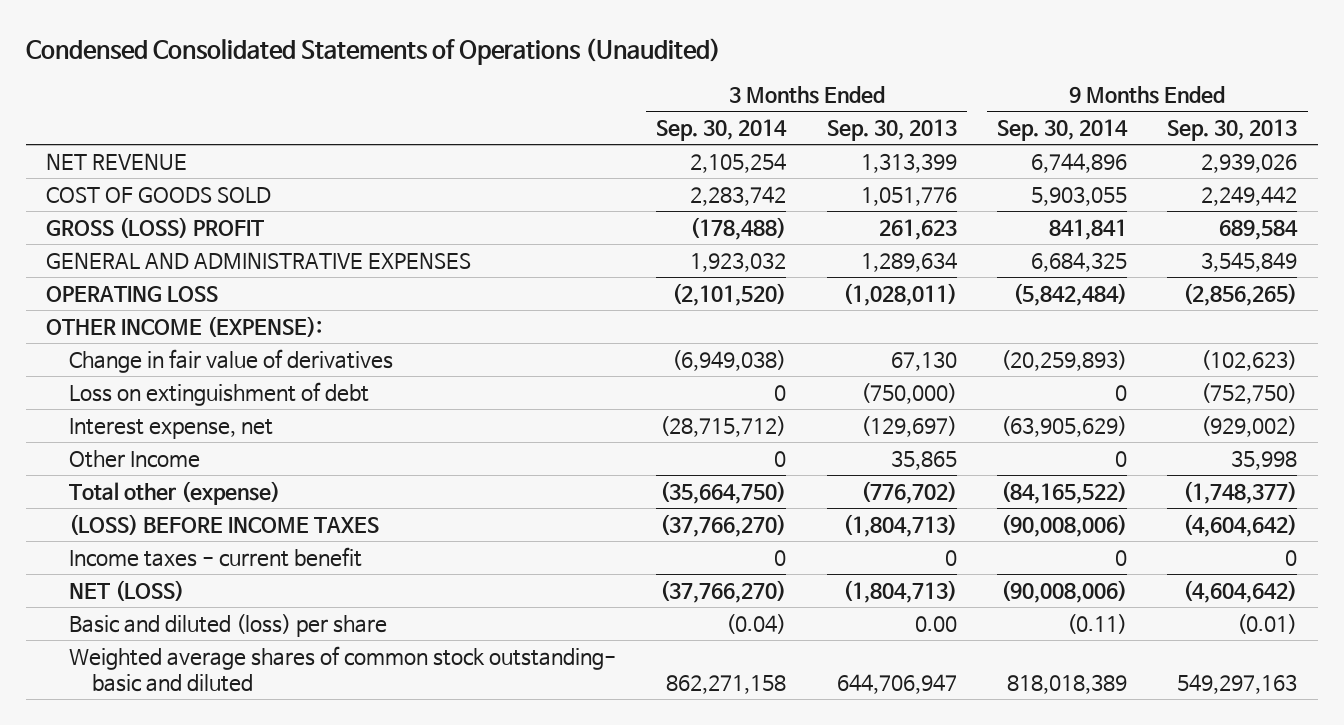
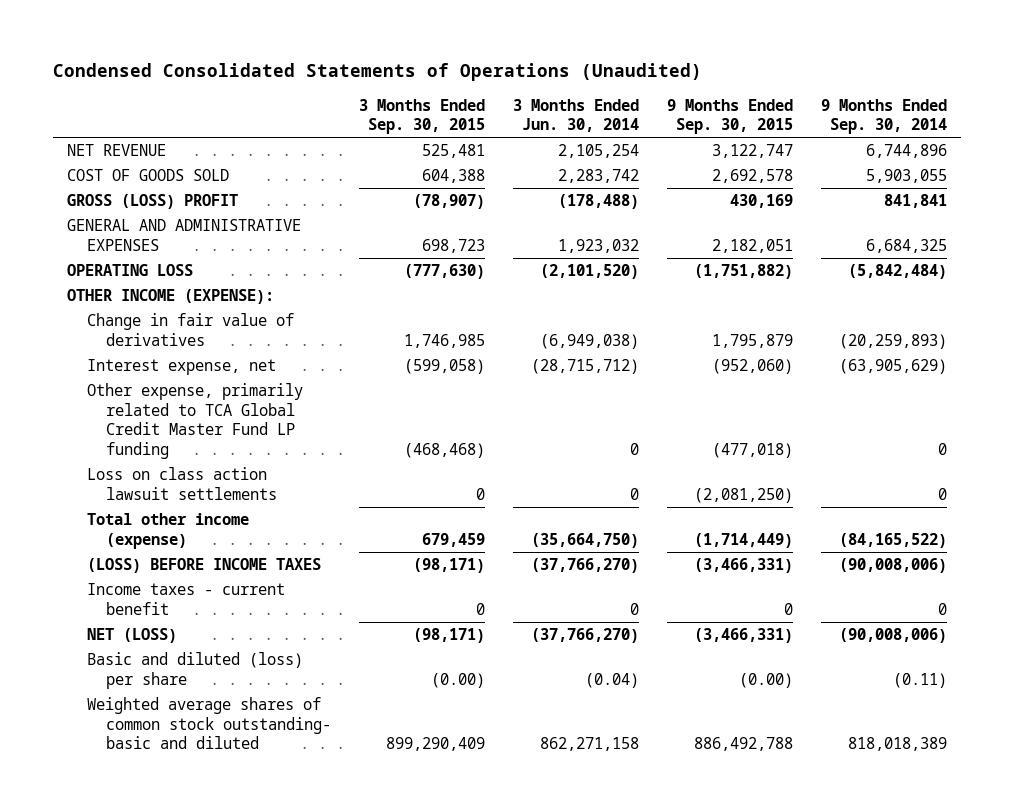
- | 3 Months Ended Sep. 30, 2014 | 3 Months Ended Sep. 30, 2013 | 9 Months Ended Sep. 30, 2014 | 9 Months Ended Sep. 30, 2013
+ | 3 Months Ended Sep. 30, 2015 | 3 Months Ended Jun. 30, 2014 | 9 Months Ended Sep. 30, 2015 | 9 Months Ended Sep. 30, 2014
- Loss on extinguishment of debt | 0 | (750,000) | 0 | (752,750)
- Other Income | 0 | 35,865 | 0 | 35,998
- Total other (expense) | (35,664,750) | (776,702) | (84,165,522) | (1,748,377)
+ Other expense, primarily related to TCA Global Credit Master Fund LP funding | (468,468) | 0 | (477,018) | 0
+ Loss on class action lawsuit settlements | 0 | 0 | (2,081,250) | 0
+ Total other income (expense) | 679,459 | (35,664,750) | (1,714,449) | (84,165,522)

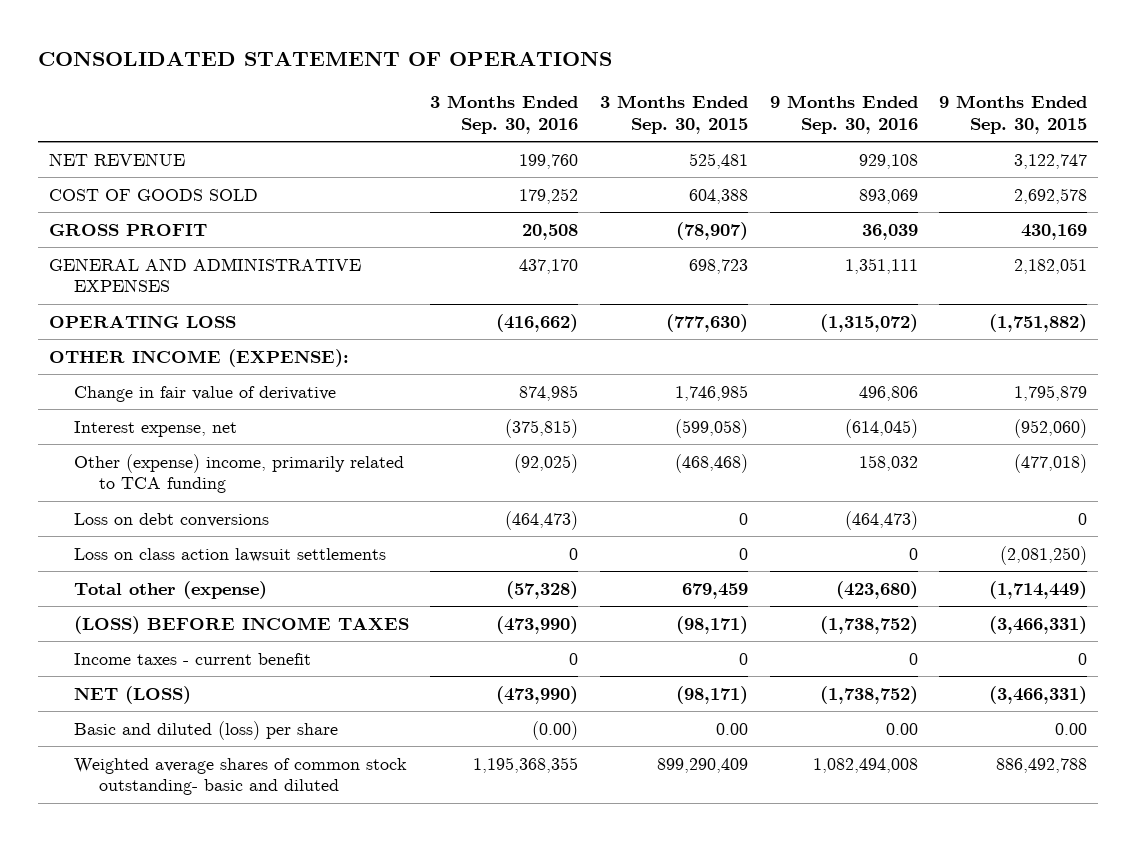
- Condensed Consolidated Statements of Operations (Unaudited)
+ CONSOLIDATED STATEMENT OF OPERATIONS
- | 3 Months Ended Sep. 30, 2015 | 3 Months Ended Jun. 30, 2014 | 9 Months Ended Sep. 30, 2015 | 9 Months Ended Sep. 30, 2014
+ | 3 Months Ended Sep. 30, 2016 | 3 Months Ended Sep. 30, 2015 | 9 Months Ended Sep. 30, 2016 | 9 Months Ended Sep. 30, 2015
- GROSS (LOSS) PROFIT | (78,907) | (178,488) | 430,169 | 841,841
+ GROSS PROFIT | 20,508 | (78,907) | 36,039 | 430,169
- Change in fair value of derivatives | 1,746,985 | (6,949,038) | 1,795,879 | (20,259,893)
+ Change in fair value of derivative | 874,985 | 1,746,985 | 496,806 | 1,795,879
- Other expense, primarily related to TCA Global Credit Master Fund LP funding | (468,468) | 0 | (477,018) | 0
+ Other (expense) income, primarily related to TCA funding | (92,025) | (468,468) | 158,032 | (477,018)
+ Loss on debt conversions | (464,473) | 0 | (464,473) | 0
- Total other income (expense) | 679,459 | (35,664,750) | (1,714,449) | (84,165,522)
+ Total other (expense) | (57,328) | 679,459 | (423,680) | (1,714,449)
- Basic and diluted (loss) per share | (0.00) | (0.04) | (0.00) | (0.11)
+ Basic and diluted (loss) per share | (0.00) | 0.00 | 0.00 | 0.00

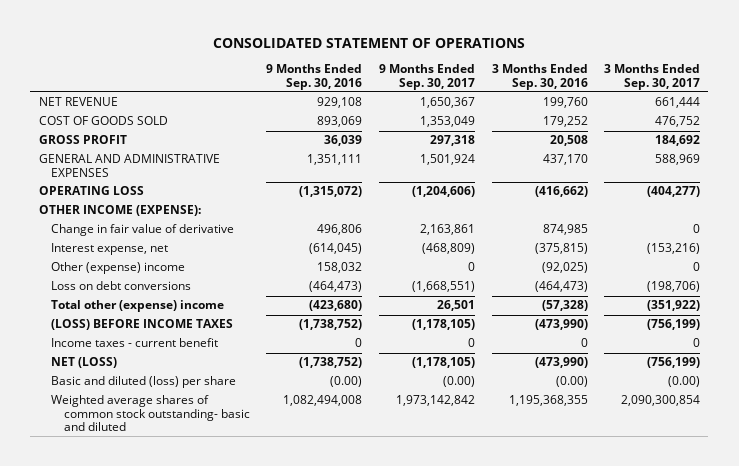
- | 3 Months Ended Sep. 30, 2016 | 3 Months Ended Sep. 30, 2015 | 9 Months Ended Sep. 30, 2016 | 9 Months Ended Sep. 30, 2015
+ | 9 Months Ended Sep. 30, 2016 | 9 Months Ended Sep. 30, 2017 | 3 Months Ended Sep. 30, 2016 | 3 Months Ended Sep. 30, 2017
- Other (expense) income, primarily related to TCA funding | (92,025) | (468,468) | 158,032 | (477,018)
+ Other (expense) income | 158,032 | 0 | (92,025) | 0
- Loss on class action lawsuit settlements | 0 | 0 | 0 | (2,081,250)
- Total other (expense) | (57,328) | 679,459 | (423,680) | (1,714,449)
+ Total other (expense) income | (423,680) | 26,501 | (57,328) | (351,922)
- Basic and diluted (loss) per share | (0.00) | 0.00 | 0.00 | 0.00
+ Basic and diluted (loss) per share | (0.00) | (0.00) | (0.00) | (0.00)

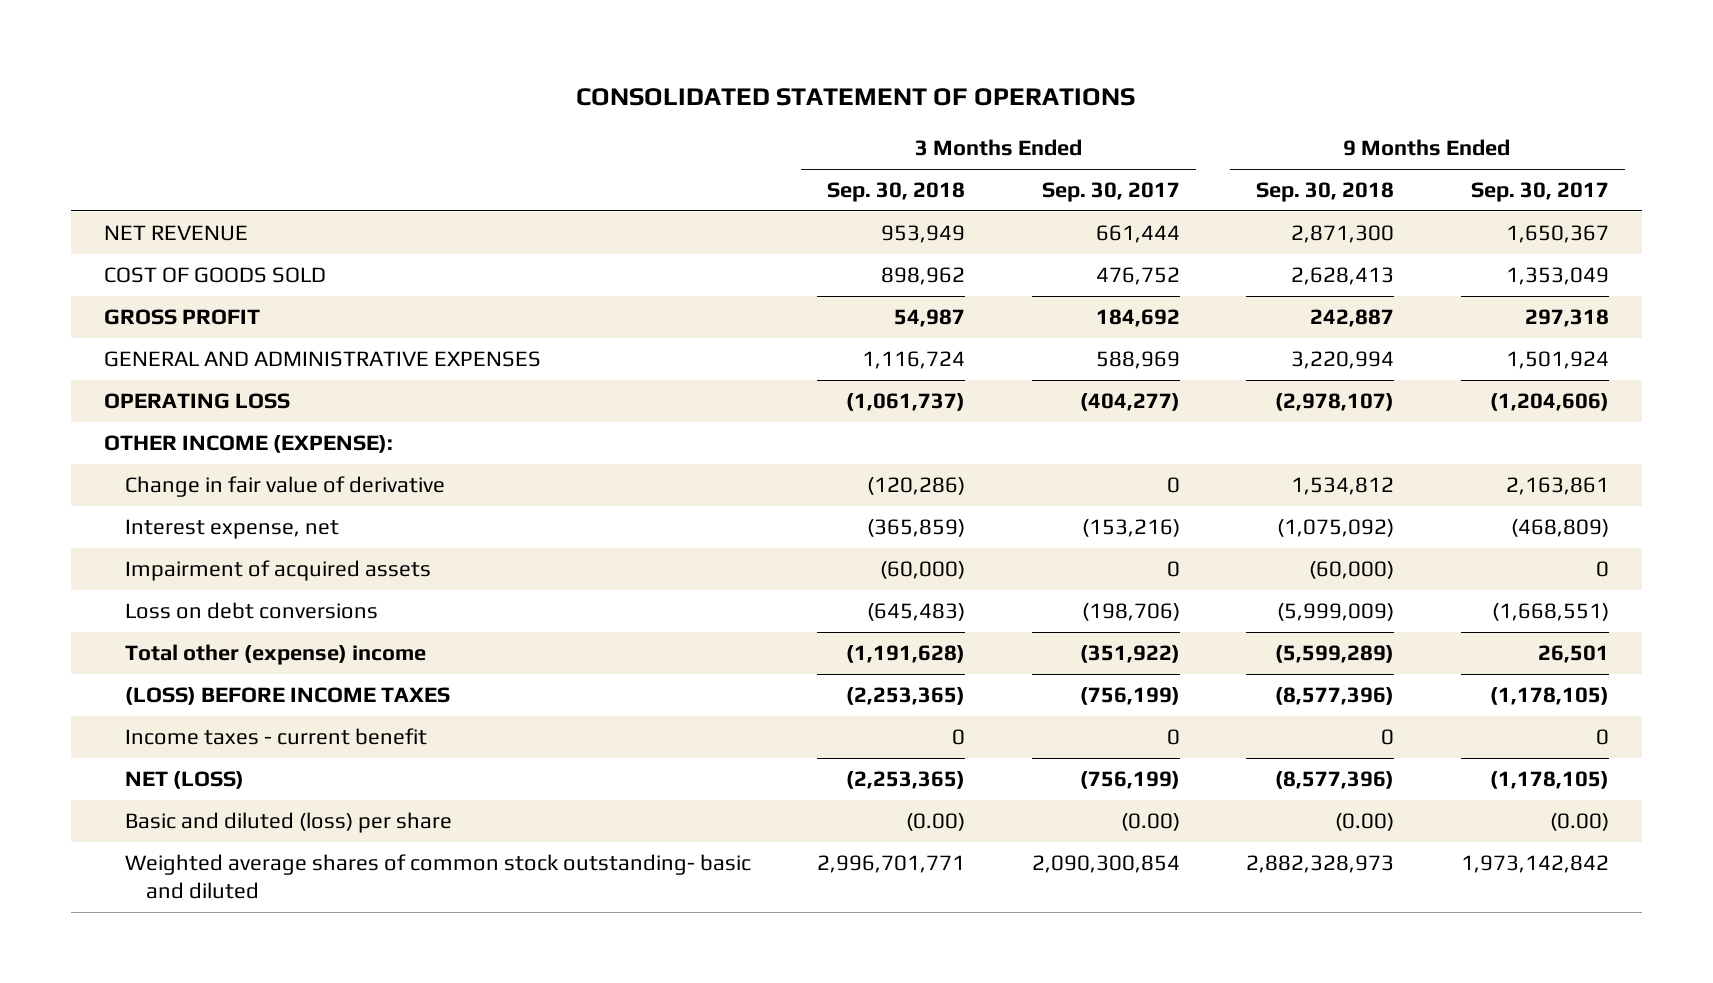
- | 9 Months Ended Sep. 30, 2016 | 9 Months Ended Sep. 30, 2017 | 3 Months Ended Sep. 30, 2016 | 3 Months Ended Sep. 30, 2017
+ | 3 Months Ended Sep. 30, 2018 | 3 Months Ended Sep. 30, 2017 | 9 Months Ended Sep. 30, 2018 | 9 Months Ended Sep. 30, 2017
- Other (expense) income | 158,032 | 0 | (92,025) | 0
+ Impairment of acquired assets | (60,000) | 0 | (60,000) | 0

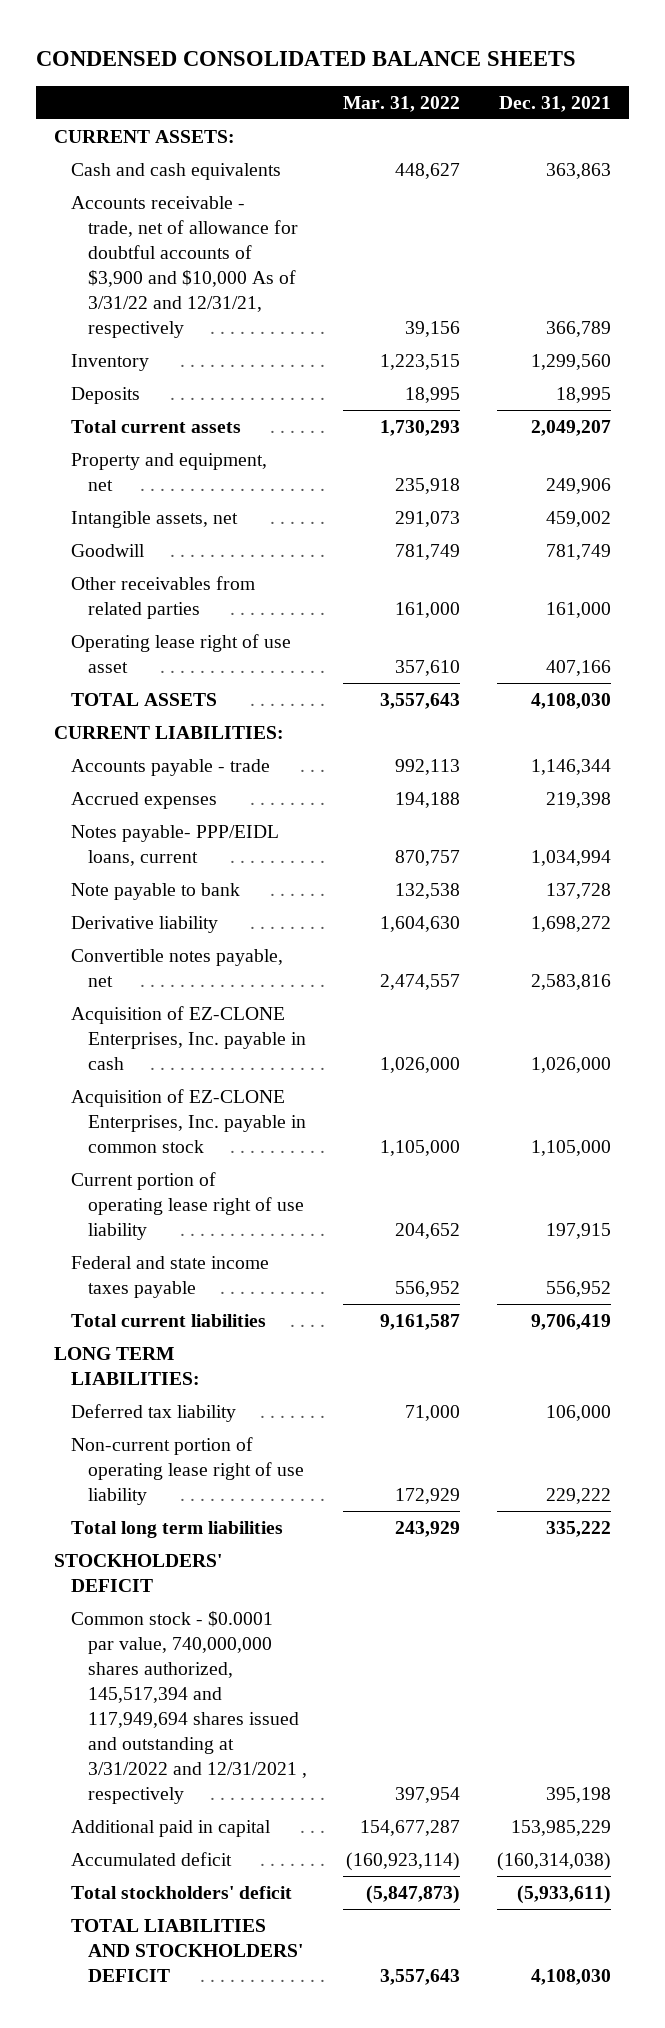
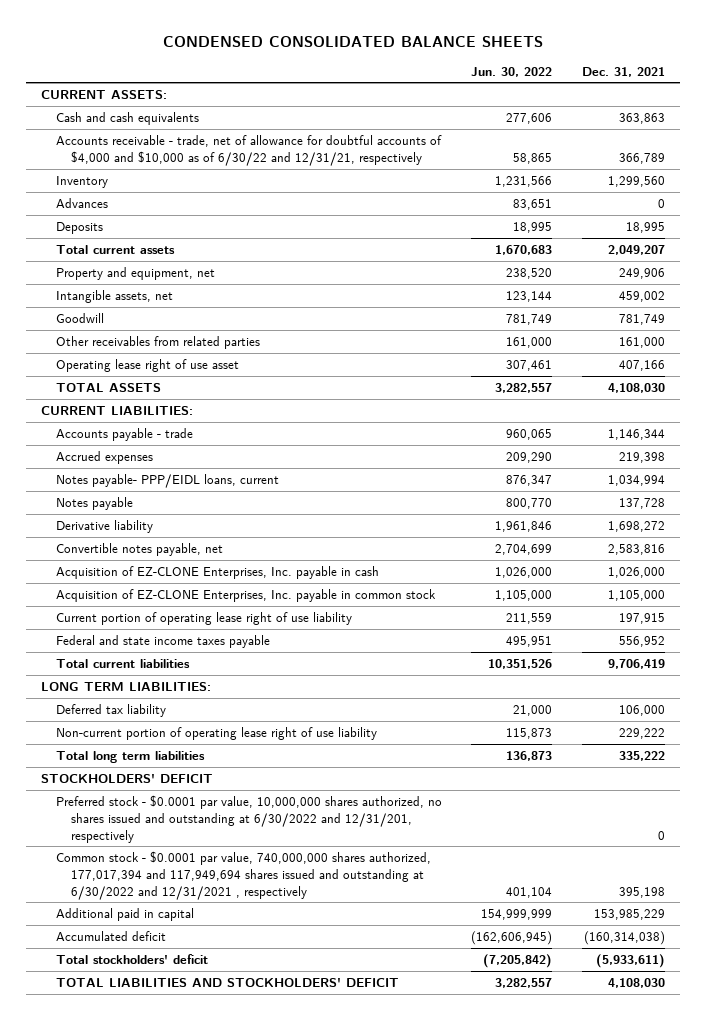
- | Mar. 31, 2022 | Dec. 31, 2021
+ | Jun. 30, 2022 | Dec. 31, 2021
- Accounts receivable - trade, net of allowance for doubtful accounts of $3,900 and $10,000 As of 3/31/22 and 12/31/21, respectively | 39,156 | 366,789
+ Accounts receivable - trade, net of allowance for doubtful accounts of $4,000 and $10,000 as of 6/30/22 and 12/31/21, respectively | 58,865 | 366,789
+ Advances | 83,651 | 0
- Note payable to bank | 132,538 | 137,728
+ Notes payable | 800,770 | 137,728
- Common stock - $0.0001 par value, 740,000,000 shares authorized, 145,517,394 and 117,949,694 shares issued and outstanding at 3/31/2022 and 12/31/2021 , respectively | 397,954 | 395,198
+ Preferred stock - $0.0001 par value, 10,000,000 shares authorized, no shares issued and outstanding at 6/30/2022 and 12/31/201, respectively | | 0
+ Common stock - $0.0001 par value, 740,000,000 shares authorized, 177,017,394 and 117,949,694 shares issued and outstanding at 6/30/2022 and 12/31/2021 , respectively | 401,104 | 395,198

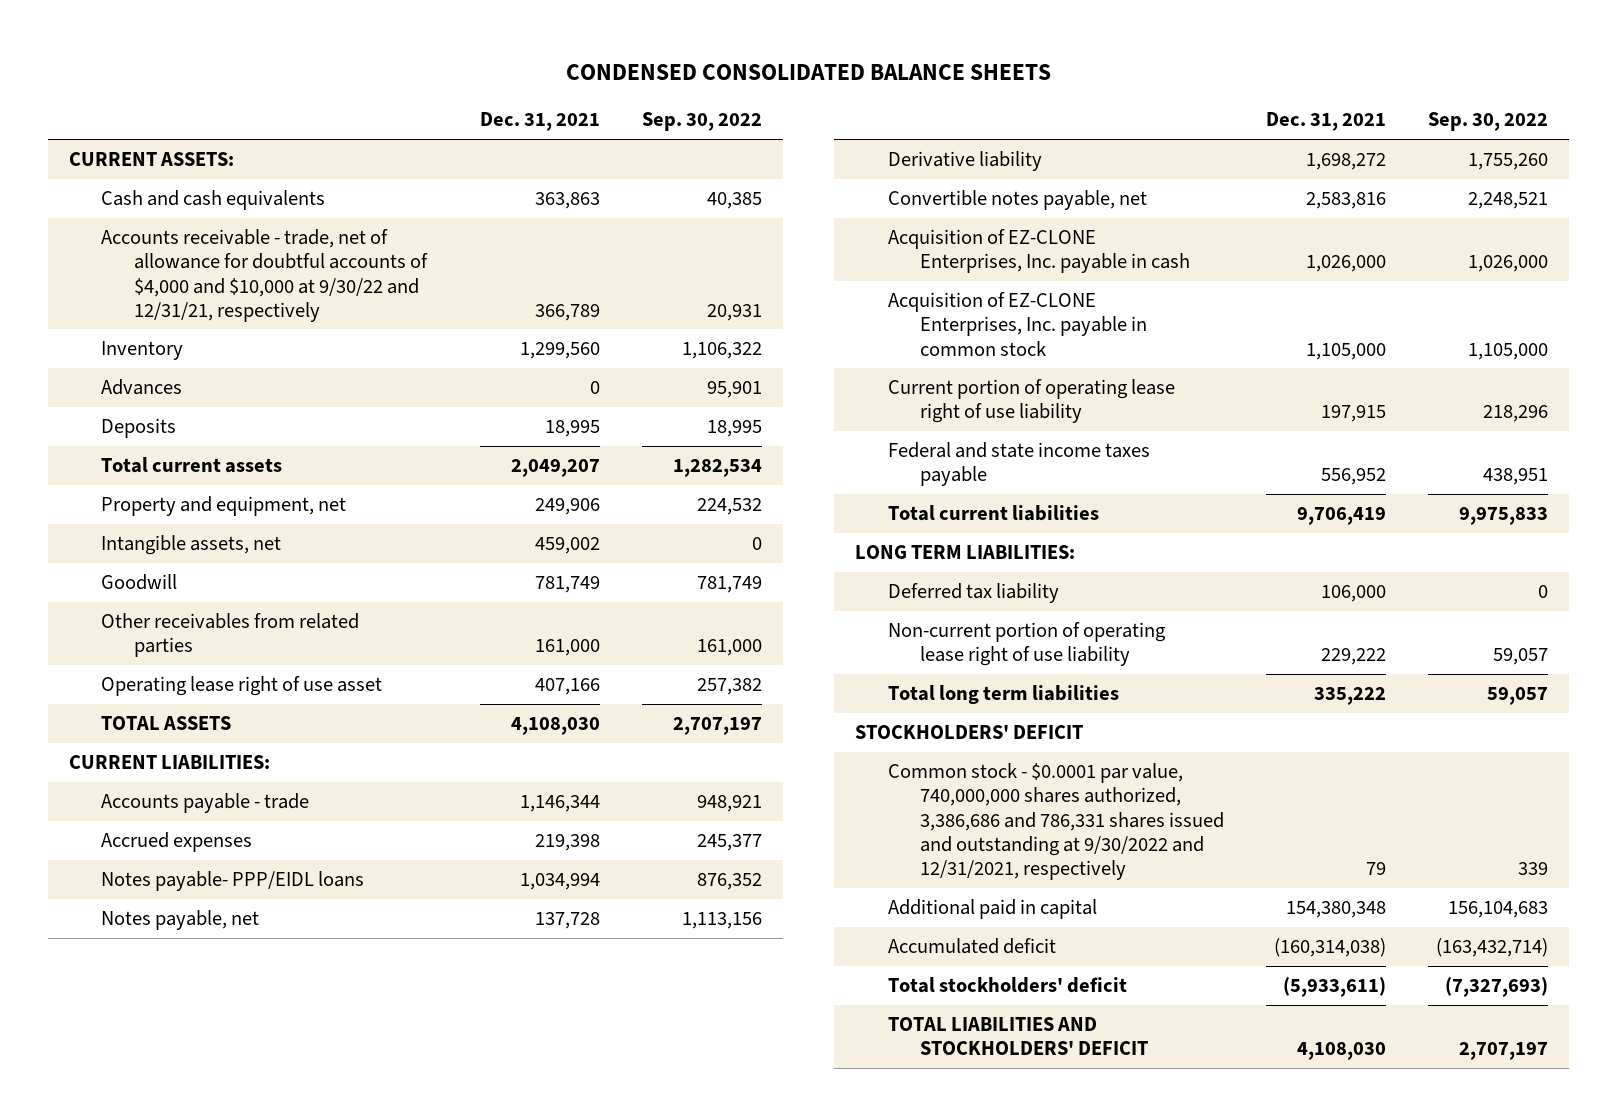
- | Jun. 30, 2022 | Dec. 31, 2021
+ | Dec. 31, 2021 | Sep. 30, 2022
- Accounts receivable - trade, net of allowance for doubtful accounts of $4,000 and $10,000 as of 6/30/22 and 12/31/21, respectively | 58,865 | 366,789
+ Accounts receivable - trade, net of allowance for doubtful accounts of $4,000 and $10,000 at 9/30/22 and 12/31/21, respectively | 366,789 | 20,931
- Notes payable- PPP/EIDL loans, current | 876,347 | 1,034,994
- Notes payable | 800,770 | 137,728
+ Notes payable- PPP/EIDL loans | 1,034,994 | 876,352
+ Notes payable, net | 137,728 | 1,113,156
- Preferred stock - $0.0001 par value, 10,000,000 shares authorized, no shares issued and outstanding at 6/30/2022 and 12/31/201, respectively | | 0
- Common stock - $0.0001 par value, 740,000,000 shares authorized, 177,017,394 and 117,949,694 shares issued and outstanding at 6/30/2022 and 12/31/2021 , respectively | 401,104 | 395,198
- Additional paid in capital | 154,999,999 | 153,985,229
+ Common stock - $0.0001 par value, 740,000,000 shares authorized, 3,386,686 and 786,331 shares issued and outstanding at 9/30/2022 and 12/31/2021, respectively | 79 | 339
+ Additional paid in capital | 154,380,348 | 156,104,683

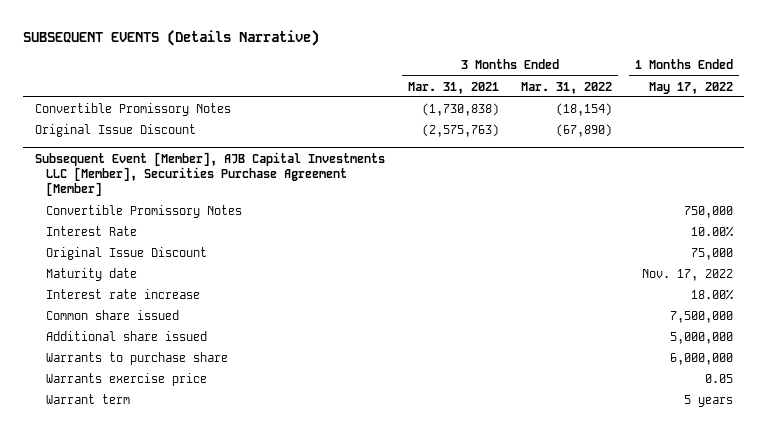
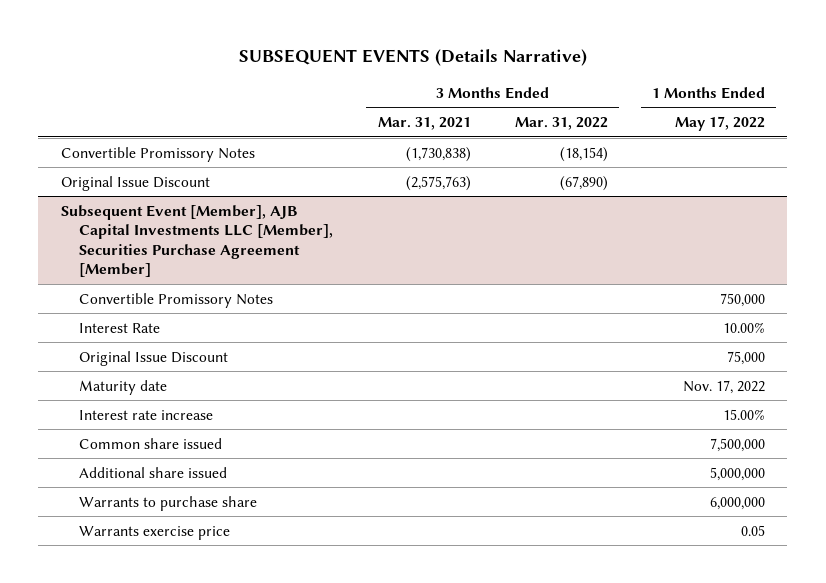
@ Subsequent Event [Member], AJB Capital Investments LLC [Member], Securities Purchase Agreement [Member]
- Interest rate increase | | | 18.00%
+ Interest rate increase | | | 15.00%
- Warrant term | | | 5 years

